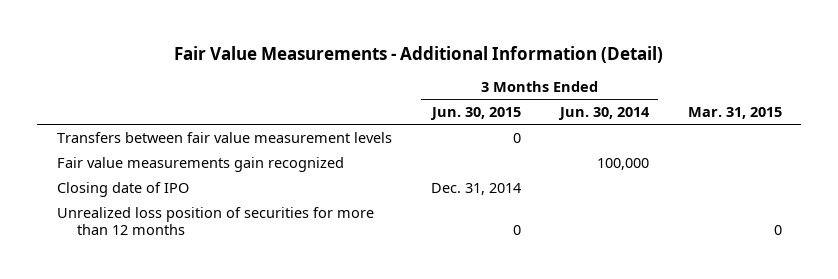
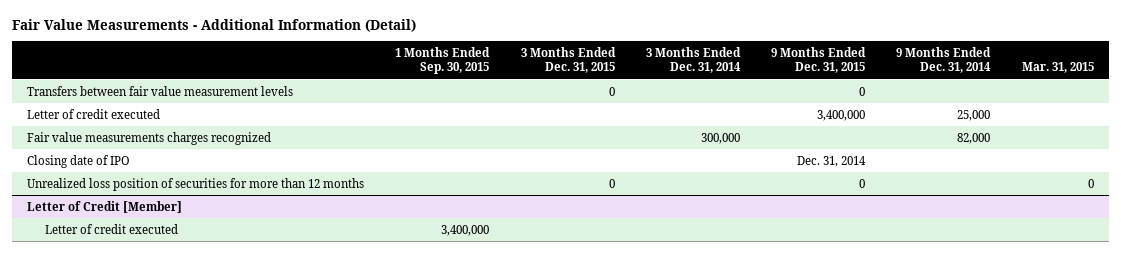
- | 3 Months Ended Jun. 30, 2015 | 3 Months Ended Jun. 30, 2014 | Mar. 31, 2015
+ | 1 Months Ended Sep. 30, 2015 | 3 Months Ended Dec. 31, 2015 | 3 Months Ended Dec. 31, 2014 | 9 Months Ended Dec. 31, 2015 | 9 Months Ended Dec. 31, 2014 | Mar. 31, 2015
- Fair value measurements gain recognized | | 100,000 |
+ Letter of credit executed | | | | 3,400,000 | 25,000 |
+ Fair value measurements charges recognized | | | 300,000 | | 82,000 |
+ Letter of Credit [Member]
+ Letter of credit executed | 3,400,000 | | | | |

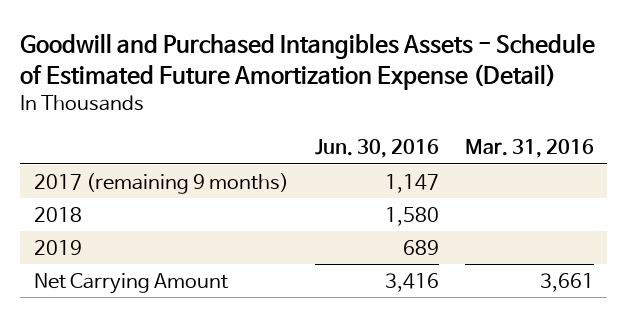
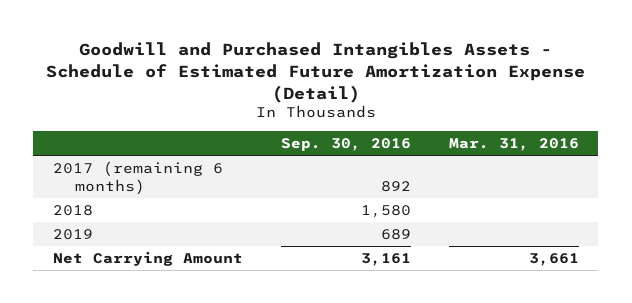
- | Jun. 30, 2016 | Mar. 31, 2016
+ | Sep. 30, 2016 | Mar. 31, 2016
- 2017 (remaining 9 months) | 1,147 |
+ 2017 (remaining 6 months) | 892 |

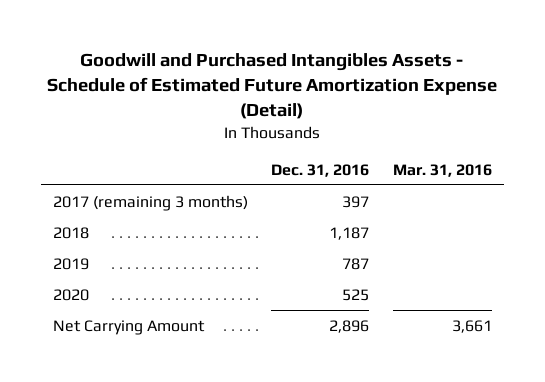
- | Sep. 30, 2016 | Mar. 31, 2016
+ | Dec. 31, 2016 | Mar. 31, 2016
- 2017 (remaining 6 months) | 892 |
+ 2017 (remaining 3 months) | 397 |
+ 2020 | 525 |

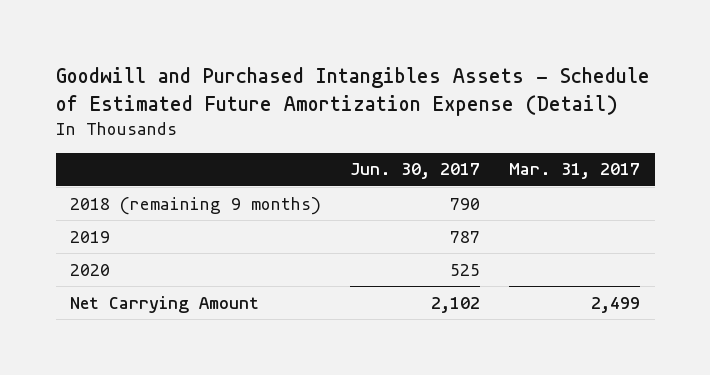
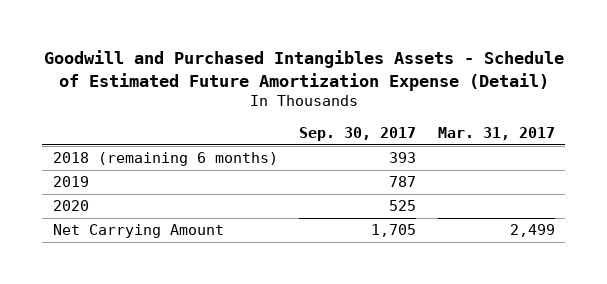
- | Jun. 30, 2017 | Mar. 31, 2017
+ | Sep. 30, 2017 | Mar. 31, 2017
- 2018 (remaining 9 months) | 790 |
+ 2018 (remaining 6 months) | 393 |

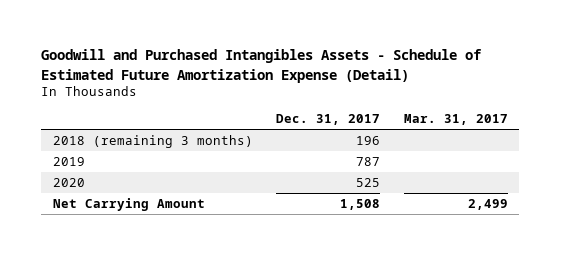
- | Sep. 30, 2017 | Mar. 31, 2017
+ | Dec. 31, 2017 | Mar. 31, 2017
- 2018 (remaining 6 months) | 393 |
+ 2018 (remaining 3 months) | 196 |

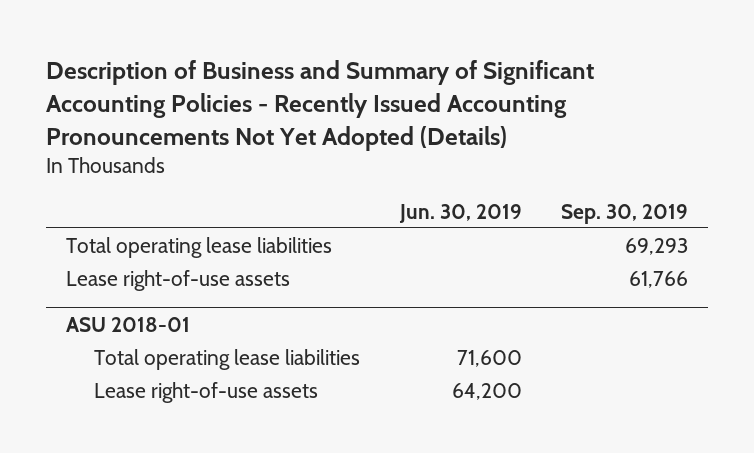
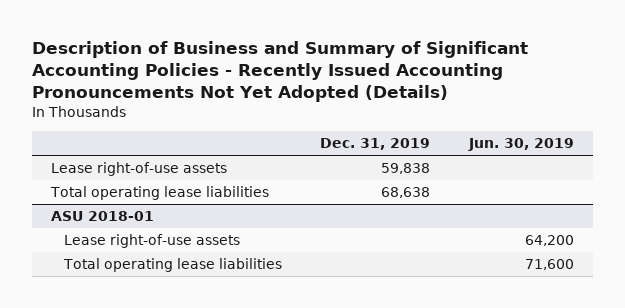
- | Jun. 30, 2019 | Sep. 30, 2019
+ | Dec. 31, 2019 | Jun. 30, 2019
moved down: Total operating lease liabilities | 68,638 |
@ ASU 2018-01
moved down: Total operating lease liabilities | | 71,600

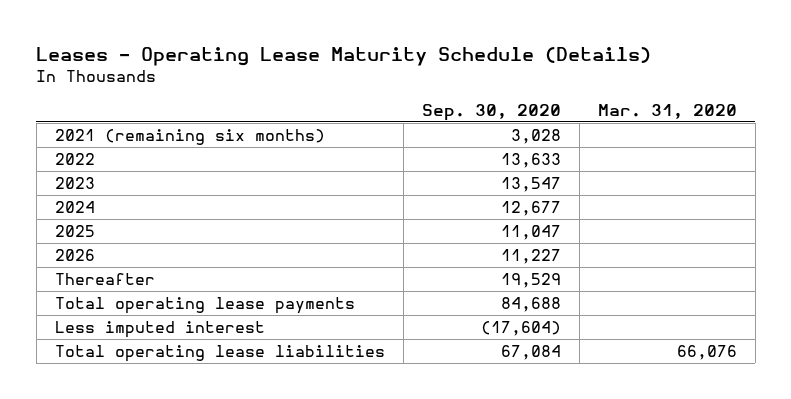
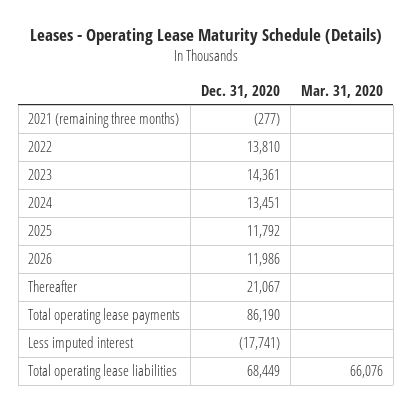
- | Sep. 30, 2020 | Mar. 31, 2020
+ | Dec. 31, 2020 | Mar. 31, 2020
- 2021 (remaining six months) | 3,028 |
+ 2021 (remaining three months) | (277) |

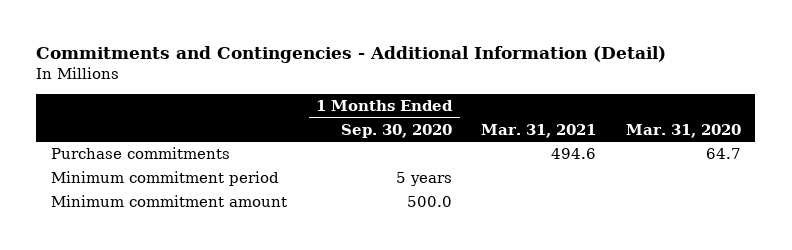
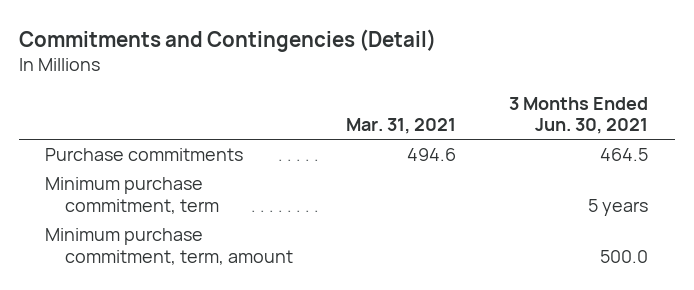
- Commitments and Contingencies - Additional Information (Detail)
+ Commitments and Contingencies (Detail)
- | 1 Months Ended Sep. 30, 2020 | Mar. 31, 2021 | Mar. 31, 2020
+ | Mar. 31, 2021 | 3 Months Ended Jun. 30, 2021
- Minimum commitment period | 5 years | |
- Minimum commitment amount | 500.0 | |
+ Minimum purchase commitment, term | | 5 years
+ Minimum purchase commitment, term, amount | | 500.0

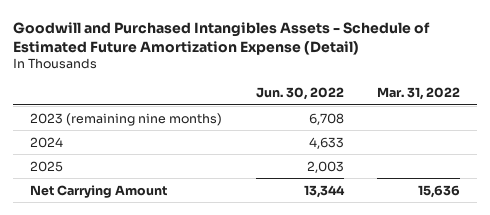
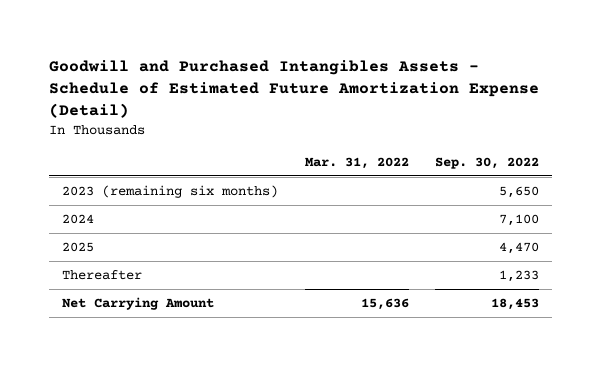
- | Jun. 30, 2022 | Mar. 31, 2022
+ | Mar. 31, 2022 | Sep. 30, 2022
- 2023 (remaining nine months) | 6,708 |
+ 2023 (remaining six months) | | 5,650
+ Thereafter | | 1,233

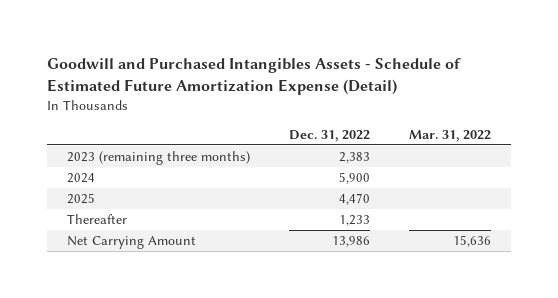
- | Mar. 31, 2022 | Sep. 30, 2022
+ | Dec. 31, 2022 | Mar. 31, 2022
- 2023 (remaining six months) | | 5,650
+ 2023 (remaining three months) | 2,383 |

